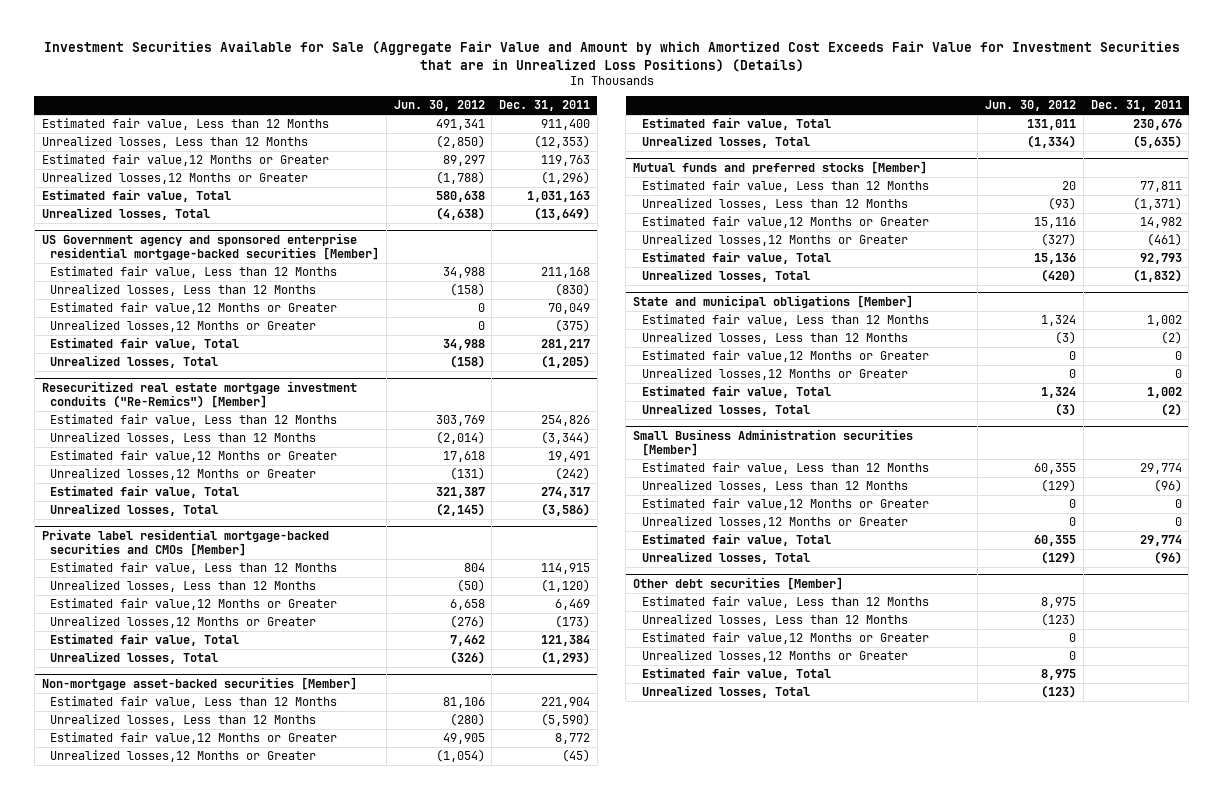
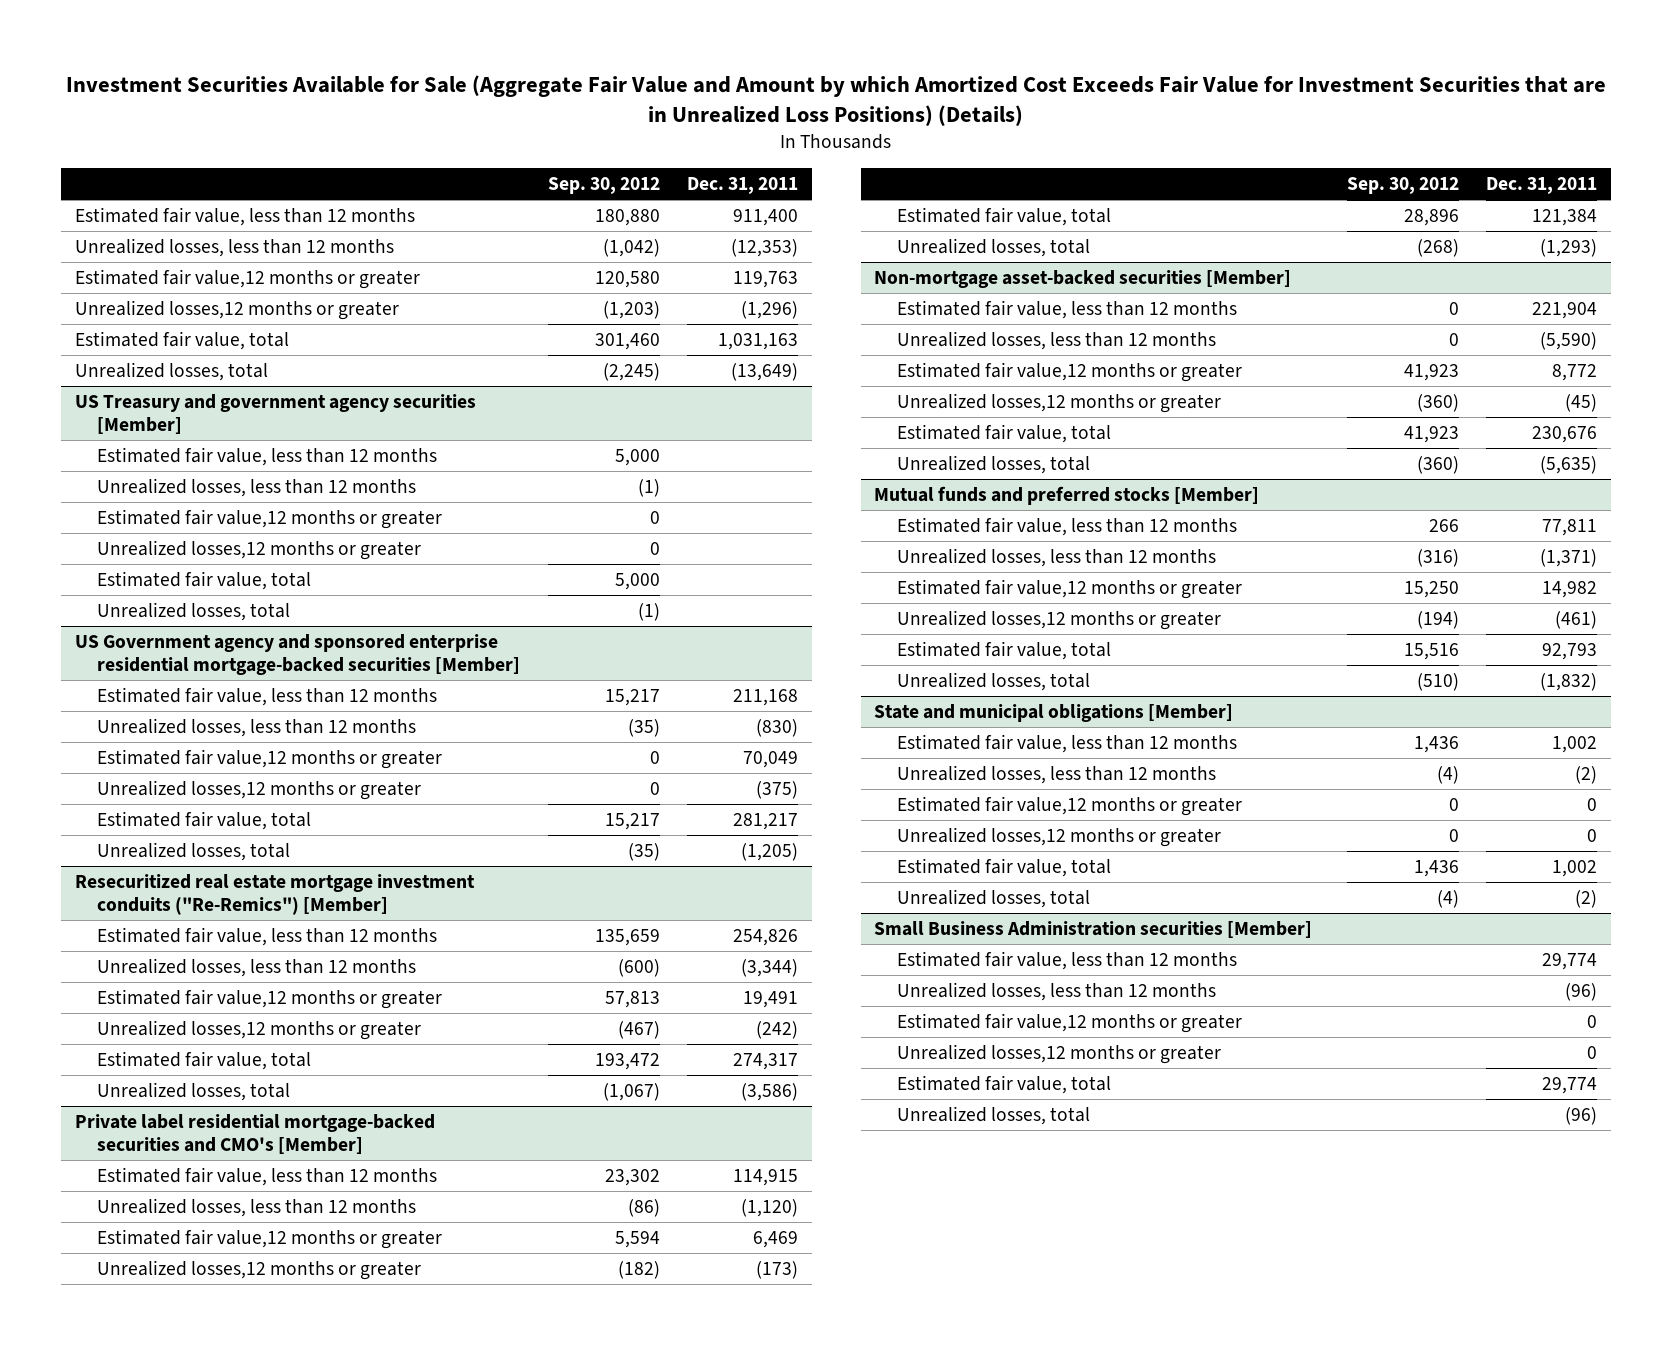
- | Jun. 30, 2012 | Dec. 31, 2011
+ | Sep. 30, 2012 | Dec. 31, 2011
- Estimated fair value, Less than 12 Months | 491,341 | 911,400
- Unrealized losses, Less than 12 Months | (2,850) | (12,353)
- Estimated fair value,12 Months or Greater | 89,297 | 119,763
- Unrealized losses,12 Months or Greater | (1,788) | (1,296)
- Estimated fair value, Total | 580,638 | 1,031,163
- Unrealized losses, Total | (4,638) | (13,649)
+ Estimated fair value, less than 12 months | 180,880 | 911,400
+ Unrealized losses, less than 12 months | (1,042) | (12,353)
+ Estimated fair value,12 months or greater | 120,580 | 119,763
+ Unrealized losses,12 months or greater | (1,203) | (1,296)
+ Estimated fair value, total | 301,460 | 1,031,163
+ Unrealized losses, total | (2,245) | (13,649)
+ US Treasury and government agency securities [Member]
+ Estimated fair value, less than 12 months | 5,000 |
+ Unrealized losses, less than 12 months | (1) |
+ Estimated fair value,12 months or greater | 0 |
+ Unrealized losses,12 months or greater | 0 |
+ Estimated fair value, total | 5,000 |
+ Unrealized losses, total | (1) |
@ US Government agency and sponsored enterprise residential mortgage-backed securities [Member]
- Estimated fair value, Less than 12 Months | 34,988 | 211,168
- Unrealized losses, Less than 12 Months | (158) | (830)
- Estimated fair value,12 Months or Greater | 0 | 70,049
- Unrealized losses,12 Months or Greater | 0 | (375)
- Estimated fair value, Total | 34,988 | 281,217
- Unrealized losses, Total | (158) | (1,205)
+ Estimated fair value, less than 12 months | 15,217 | 211,168
+ Unrealized losses, less than 12 months | (35) | (830)
+ Estimated fair value,12 months or greater | 0 | 70,049
+ Unrealized losses,12 months or greater | 0 | (375)
+ Estimated fair value, total | 15,217 | 281,217
+ Unrealized losses, total | (35) | (1,205)
@ Resecuritized real estate mortgage investment conduits ("Re-Remics") [Member]
- Estimated fair value, Less than 12 Months | 303,769 | 254,826
- Unrealized losses, Less than 12 Months | (2,014) | (3,344)
- Estimated fair value,12 Months or Greater | 17,618 | 19,491
- Unrealized losses,12 Months or Greater | (131) | (242)
- Estimated fair value, Total | 321,387 | 274,317
- Unrealized losses, Total | (2,145) | (3,586)
- Private label residential mortgage-backed securities and CMOs [Member]
- Estimated fair value, Less than 12 Months | 804 | 114,915
- Unrealized losses, Less than 12 Months | (50) | (1,120)
- Estimated fair value,12 Months or Greater | 6,658 | 6,469
- Unrealized losses,12 Months or Greater | (276) | (173)
- Estimated fair value, Total | 7,462 | 121,384
- Unrealized losses, Total | (326) | (1,293)
@ Resecuritized real estate mortgage investment conduits ("Re-Remics") [Member]
+ Estimated fair value, less than 12 months | 135,659 | 254,826
+ Unrealized losses, less than 12 months | (600) | (3,344)
+ Estimated fair value,12 months or greater | 57,813 | 19,491
+ Unrealized losses,12 months or greater | (467) | (242)
+ Estimated fair value, total | 193,472 | 274,317
+ Unrealized losses, total | (1,067) | (3,586)
+ Private label residential mortgage-backed securities and CMO's [Member]
+ Estimated fair value, less than 12 months | 23,302 | 114,915
+ Unrealized losses, less than 12 months | (86) | (1,120)
+ Estimated fair value,12 months or greater | 5,594 | 6,469
+ Unrealized losses,12 months or greater | (182) | (173)
+ Estimated fair value, total | 28,896 | 121,384
+ Unrealized losses, total | (268) | (1,293)
@ Non-mortgage asset-backed securities [Member]
- Estimated fair value, Less than 12 Months | 81,106 | 221,904
- Unrealized losses, Less than 12 Months | (280) | (5,590)
- Estimated fair value,12 Months or Greater | 49,905 | 8,772
- Unrealized losses,12 Months or Greater | (1,054) | (45)
- Estimated fair value, Total | 131,011 | 230,676
- Unrealized losses, Total | (1,334) | (5,635)
+ Estimated fair value, less than 12 months | 0 | 221,904
+ Unrealized losses, less than 12 months | 0 | (5,590)
+ Estimated fair value,12 months or greater | 41,923 | 8,772
+ Unrealized losses,12 months or greater | (360) | (45)
+ Estimated fair value, total | 41,923 | 230,676
+ Unrealized losses, total | (360) | (5,635)
@ Mutual funds and preferred stocks [Member]
- Estimated fair value, Less than 12 Months | 20 | 77,811
- Unrealized losses, Less than 12 Months | (93) | (1,371)
- Estimated fair value,12 Months or Greater | 15,116 | 14,982
- Unrealized losses,12 Months or Greater | (327) | (461)
- Estimated fair value, Total | 15,136 | 92,793
- Unrealized losses, Total | (420) | (1,832)
+ Estimated fair value, less than 12 months | 266 | 77,811
+ Unrealized losses, less than 12 months | (316) | (1,371)
+ Estimated fair value,12 months or greater | 15,250 | 14,982
+ Unrealized losses,12 months or greater | (194) | (461)
+ Estimated fair value, total | 15,516 | 92,793
+ Unrealized losses, total | (510) | (1,832)
@ State and municipal obligations [Member]
- Estimated fair value, Less than 12 Months | 1,324 | 1,002
- Unrealized losses, Less than 12 Months | (3) | (2)
- Estimated fair value,12 Months or Greater | 0 | 0
- Unrealized losses,12 Months or Greater | 0 | 0
- Estimated fair value, Total | 1,324 | 1,002
- Unrealized losses, Total | (3) | (2)
+ Estimated fair value, less than 12 months | 1,436 | 1,002
+ Unrealized losses, less than 12 months | (4) | (2)
+ Estimated fair value,12 months or greater | 0 | 0
+ Unrealized losses,12 months or greater | 0 | 0
+ Estimated fair value, total | 1,436 | 1,002
+ Unrealized losses, total | (4) | (2)
@ Small Business Administration securities [Member]
- Estimated fair value, Less than 12 Months | 60,355 | 29,774
- Unrealized losses, Less than 12 Months | (129) | (96)
- Estimated fair value,12 Months or Greater | 0 | 0
- Unrealized losses,12 Months or Greater | 0 | 0
- Estimated fair value, Total | 60,355 | 29,774
- Unrealized losses, Total | (129) | (96)
- Other debt securities [Member]
- Estimated fair value, Less than 12 Months | 8,975 |
- Unrealized losses, Less than 12 Months | (123) |
- Estimated fair value,12 Months or Greater | 0 |
- Unrealized losses,12 Months or Greater | 0 |
- Estimated fair value, Total | 8,975 |
- Unrealized losses, Total | (123) |
@ Small Business Administration securities [Member]
+ Estimated fair value, less than 12 months | | 29,774
+ Unrealized losses, less than 12 months | | (96)
+ Estimated fair value,12 months or greater | | 0
+ Unrealized losses,12 months or greater | | 0
+ Estimated fair value, total | | 29,774
+ Unrealized losses, total | | (96)

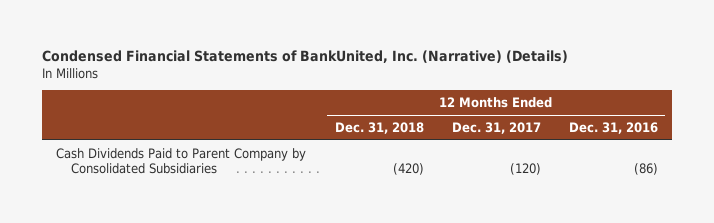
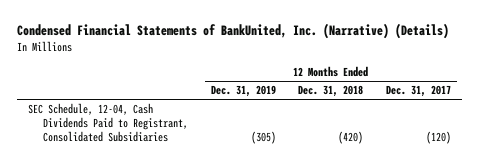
- | 12 Months Ended Dec. 31, 2018 | 12 Months Ended Dec. 31, 2017 | 12 Months Ended Dec. 31, 2016
+ | 12 Months Ended Dec. 31, 2019 | 12 Months Ended Dec. 31, 2018 | 12 Months Ended Dec. 31, 2017
- Cash Dividends Paid to Parent Company by Consolidated Subsidiaries | (420) | (120) | (86)
+ SEC Schedule, 12-04, Cash Dividends Paid to Registrant, Consolidated Subsidiaries | (305) | (420) | (120)

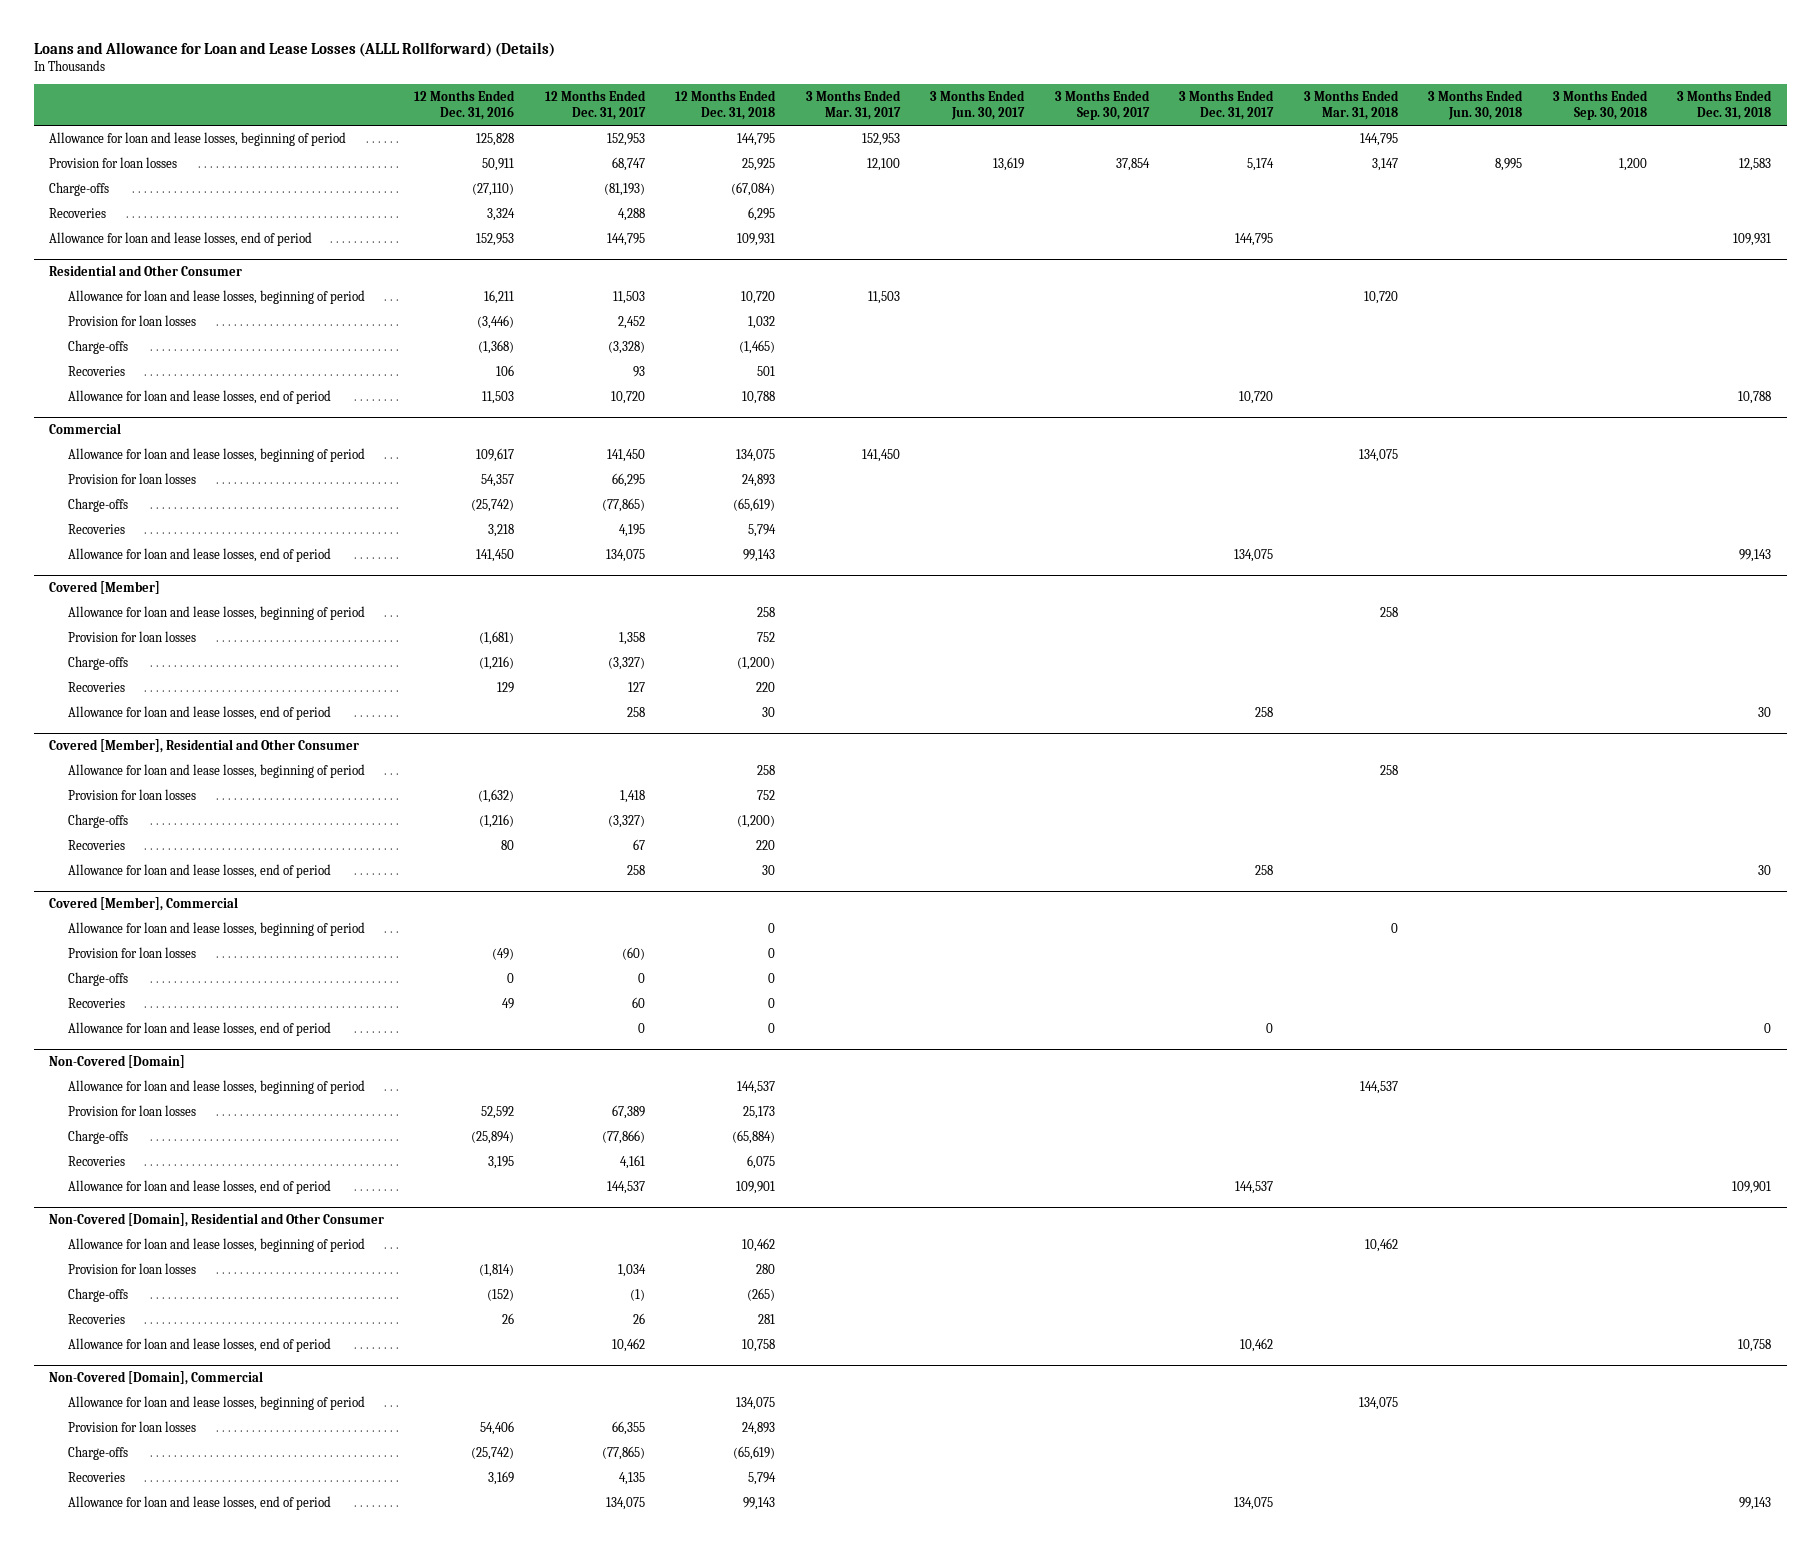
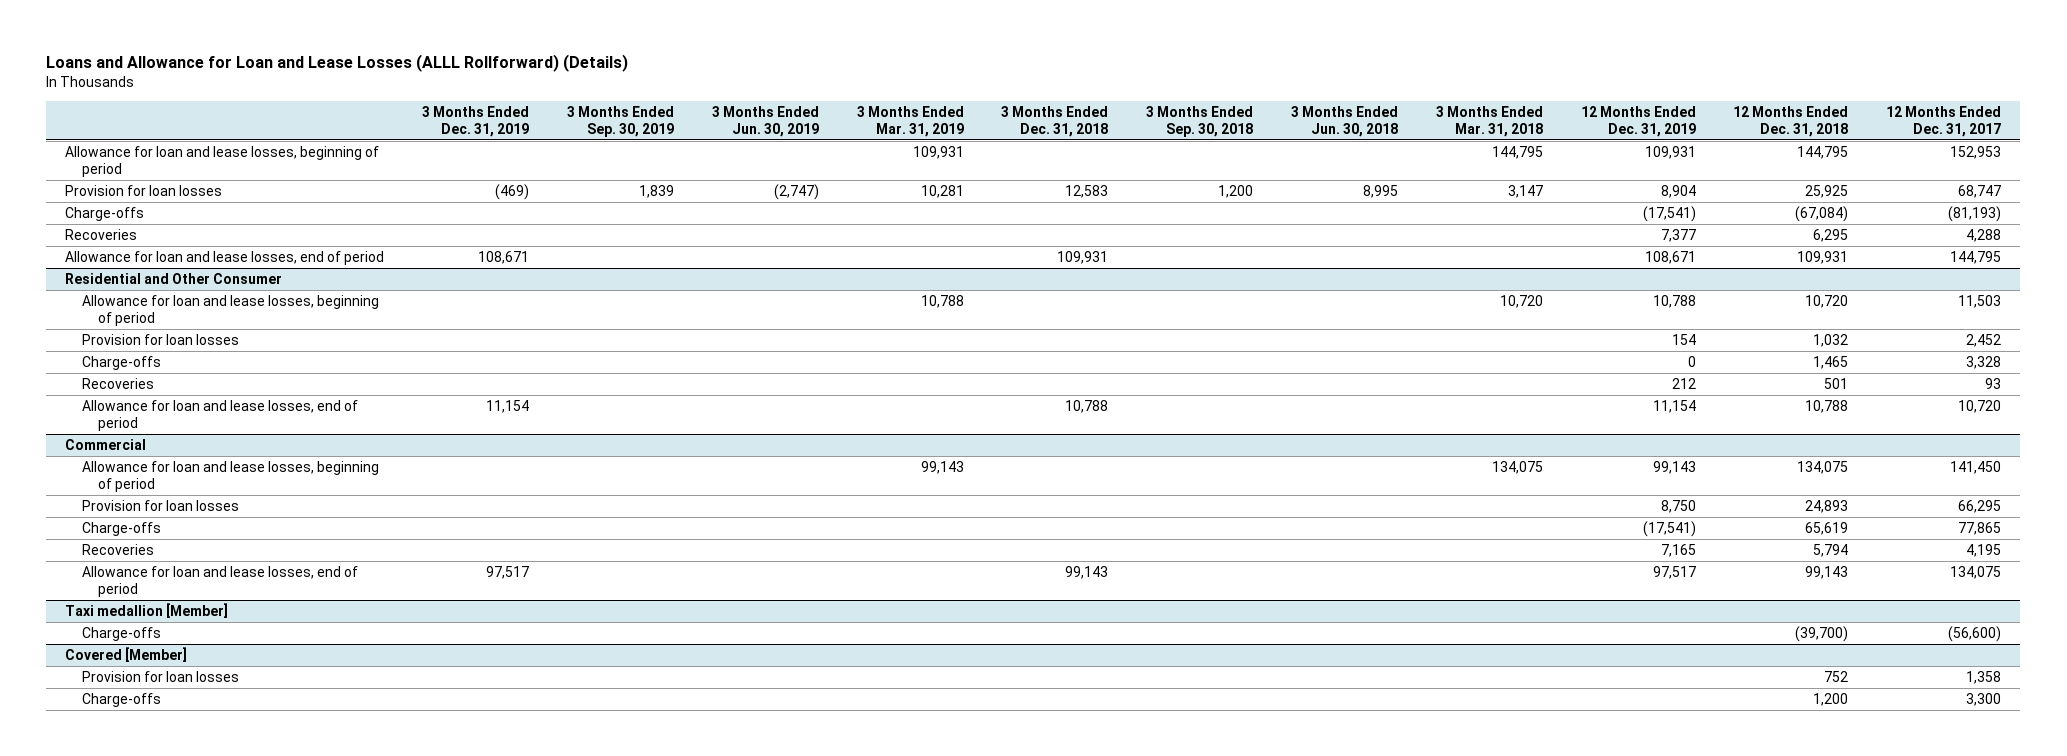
- | 12 Months Ended Dec. 31, 2016 | 12 Months Ended Dec. 31, 2017 | 12 Months Ended Dec. 31, 2018 | 3 Months Ended Mar. 31, 2017 | 3 Months Ended Jun. 30, 2017 | 3 Months Ended Sep. 30, 2017 | 3 Months Ended Dec. 31, 2017 | 3 Months Ended Mar. 31, 2018 | 3 Months Ended Jun. 30, 2018 | 3 Months Ended Sep. 30, 2018 | 3 Months Ended Dec. 31, 2018
+ | 3 Months Ended Dec. 31, 2019 | 3 Months Ended Sep. 30, 2019 | 3 Months Ended Jun. 30, 2019 | 3 Months Ended Mar. 31, 2019 | 3 Months Ended Dec. 31, 2018 | 3 Months Ended Sep. 30, 2018 | 3 Months Ended Jun. 30, 2018 | 3 Months Ended Mar. 31, 2018 | 12 Months Ended Dec. 31, 2019 | 12 Months Ended Dec. 31, 2018 | 12 Months Ended Dec. 31, 2017
@ Residential and Other Consumer
- Charge-offs | (1,368) | (3,328) | (1,465) | | | | | | | |
+ Charge-offs | | | | | | | | | 0 | 1,465 | 3,328
@ Commercial
- Charge-offs | (25,742) | (77,865) | (65,619) | | | | | | | |
+ Charge-offs | | | | | | | | | (17,541) | 65,619 | 77,865
+ Taxi medallion [Member]
+ Charge-offs | | | | | | | | | | (39,700) | (56,600)
@ Covered [Member]
- Allowance for loan and lease losses, beginning of period | | | 258 | | | | | 258 | | |
- Charge-offs | (1,216) | (3,327) | (1,200) | | | | | | | |
- Recoveries | 129 | 127 | 220 | | | | | | | |
- Allowance for loan and lease losses, end of period | | 258 | 30 | | | | 258 | | | | 30
- Covered [Member], Residential and Other Consumer
- Allowance for loan and lease losses, beginning of period | | | 258 | | | | | 258 | | |
- Provision for loan losses | (1,632) | 1,418 | 752 | | | | | | | |
- Charge-offs | (1,216) | (3,327) | (1,200) | | | | | | | |
- Recoveries | 80 | 67 | 220 | | | | | | | |
- Allowance for loan and lease losses, end of period | | 258 | 30 | | | | 258 | | | | 30
- Covered [Member], Commercial
- Allowance for loan and lease losses, beginning of period | | | 0 | | | | | 0 | | |
- Provision for loan losses | (49) | (60) | 0 | | | | | | | |
- Charge-offs | 0 | 0 | 0 | | | | | | | |
- Recoveries | 49 | 60 | 0 | | | | | | | |
- Allowance for loan and lease losses, end of period | | 0 | 0 | | | | 0 | | | | 0
- Non-Covered [Domain]
- Allowance for loan and lease losses, beginning of period | | | 144,537 | | | | | 144,537 | | |
- Provision for loan losses | 52,592 | 67,389 | 25,173 | | | | | | | |
- Charge-offs | (25,894) | (77,866) | (65,884) | | | | | | | |
- Recoveries | 3,195 | 4,161 | 6,075 | | | | | | | |
- Allowance for loan and lease losses, end of period | | 144,537 | 109,901 | | | | 144,537 | | | | 109,901
- Non-Covered [Domain], Residential and Other Consumer
- Allowance for loan and lease losses, beginning of period | | | 10,462 | | | | | 10,462 | | |
- Provision for loan losses | (1,814) | 1,034 | 280 | | | | | | | |
- Charge-offs | (152) | (1) | (265) | | | | | | | |
- Recoveries | 26 | 26 | 281 | | | | | | | |
- Allowance for loan and lease losses, end of period | | 10,462 | 10,758 | | | | 10,462 | | | | 10,758
- Non-Covered [Domain], Commercial
- Allowance for loan and lease losses, beginning of period | | | 134,075 | | | | | 134,075 | | |
- Provision for loan losses | 54,406 | 66,355 | 24,893 | | | | | | | |
- Charge-offs | (25,742) | (77,865) | (65,619) | | | | | | | |
- Recoveries | 3,169 | 4,135 | 5,794 | | | | | | | |
- Allowance for loan and lease losses, end of period | | 134,075 | 99,143 | | | | 134,075 | | | | 99,143
@ Covered [Member]
+ Charge-offs | | | | | | | | | | 1,200 | 3,300

